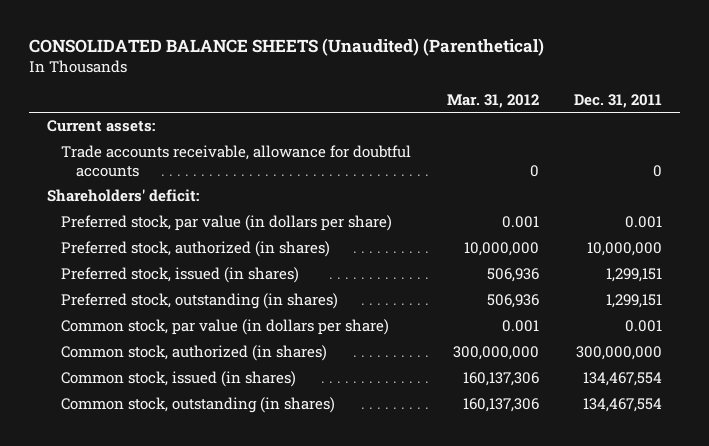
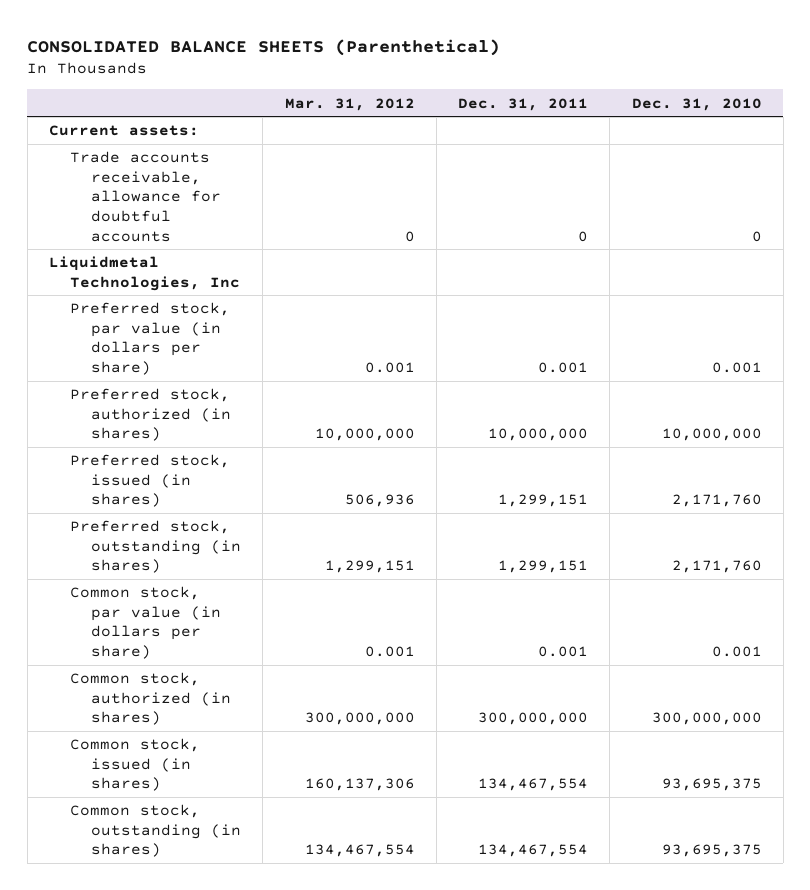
- CONSOLIDATED BALANCE SHEETS (Unaudited) (Parenthetical)
+ CONSOLIDATED BALANCE SHEETS (Parenthetical)
- | Mar. 31, 2012 | Dec. 31, 2011
+ | Mar. 31, 2012 | Dec. 31, 2011 | Dec. 31, 2010
- Shareholders' deficit:
+ Liquidmetal Technologies, Inc
- Preferred stock, outstanding (in shares) | 506,936 | 1,299,151
+ Preferred stock, outstanding (in shares) | 1,299,151 | 1,299,151 | 2,171,760
- Common stock, outstanding (in shares) | 160,137,306 | 134,467,554
+ Common stock, outstanding (in shares) | 134,467,554 | 134,467,554 | 93,695,375

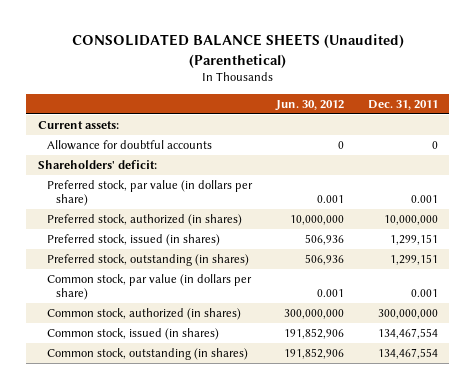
- CONSOLIDATED BALANCE SHEETS (Parenthetical)
+ CONSOLIDATED BALANCE SHEETS (Unaudited) (Parenthetical)
- | Mar. 31, 2012 | Dec. 31, 2011 | Dec. 31, 2010
+ | Jun. 30, 2012 | Dec. 31, 2011
- Trade accounts receivable, allowance for doubtful accounts | 0 | 0 | 0
- Liquidmetal Technologies, Inc
+ Allowance for doubtful accounts | 0 | 0
+ Shareholders' deficit:

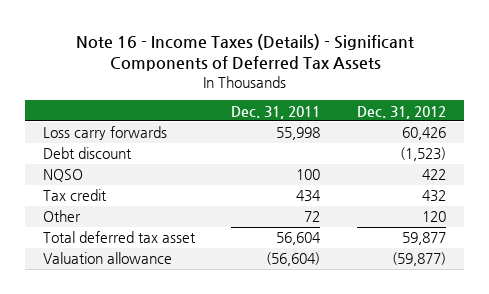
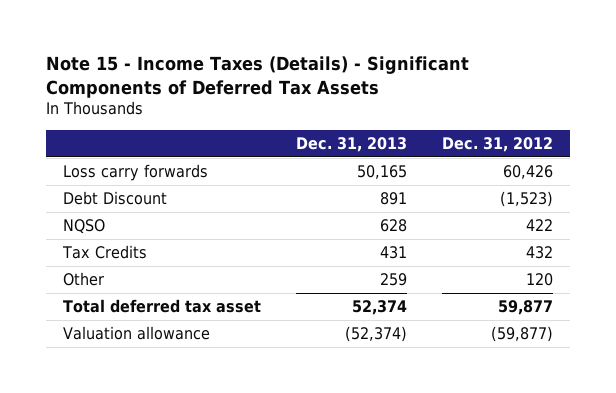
- Note 16 - Income Taxes (Details) - Significant Components of Deferred Tax Assets
+ Note 15 - Income Taxes (Details) - Significant Components of Deferred Tax Assets
- | Dec. 31, 2011 | Dec. 31, 2012
+ | Dec. 31, 2013 | Dec. 31, 2012
- Debt discount | | (1,523)
+ Debt Discount | 891 | (1,523)
- Tax credit | 434 | 432
+ Tax Credits | 431 | 432

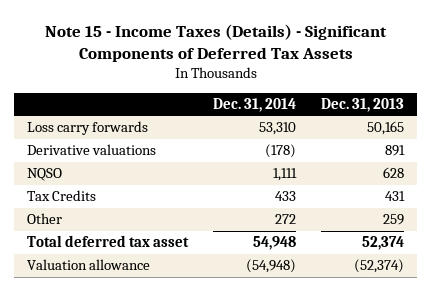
- | Dec. 31, 2013 | Dec. 31, 2012
+ | Dec. 31, 2014 | Dec. 31, 2013
- Debt Discount | 891 | (1,523)
+ Derivative valuations | (178) | 891

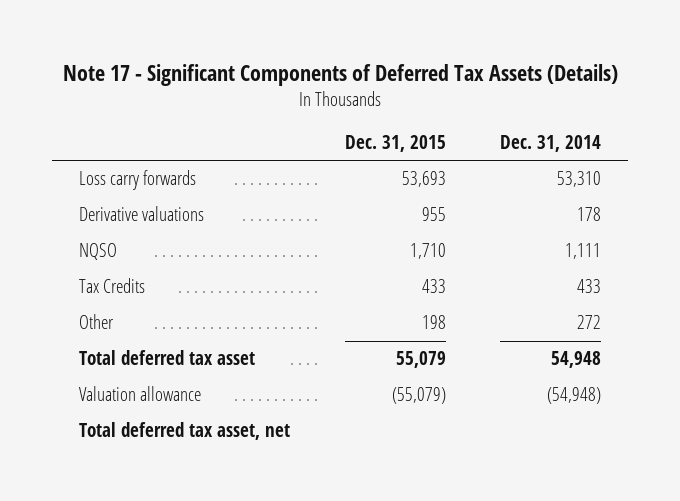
- Note 15 - Income Taxes (Details) - Significant Components of Deferred Tax Assets
+ Note 17 - Significant Components of Deferred Tax Assets (Details)
- | Dec. 31, 2014 | Dec. 31, 2013
+ | Dec. 31, 2015 | Dec. 31, 2014
- Derivative valuations | (178) | 891
+ Derivative valuations | 955 | 178
+ Total deferred tax asset, net

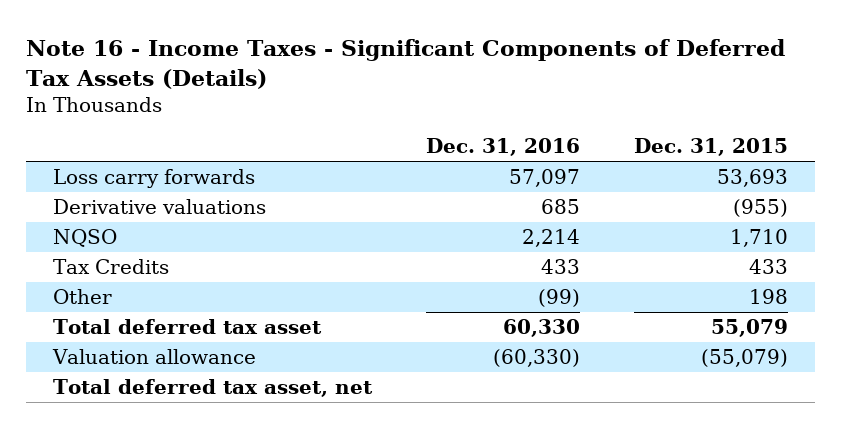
- Note 17 - Significant Components of Deferred Tax Assets (Details)
+ Note 16 - Income Taxes - Significant Components of Deferred Tax Assets (Details)
- | Dec. 31, 2015 | Dec. 31, 2014
+ | Dec. 31, 2016 | Dec. 31, 2015
- Derivative valuations | 955 | 178
+ Derivative valuations | 685 | (955)

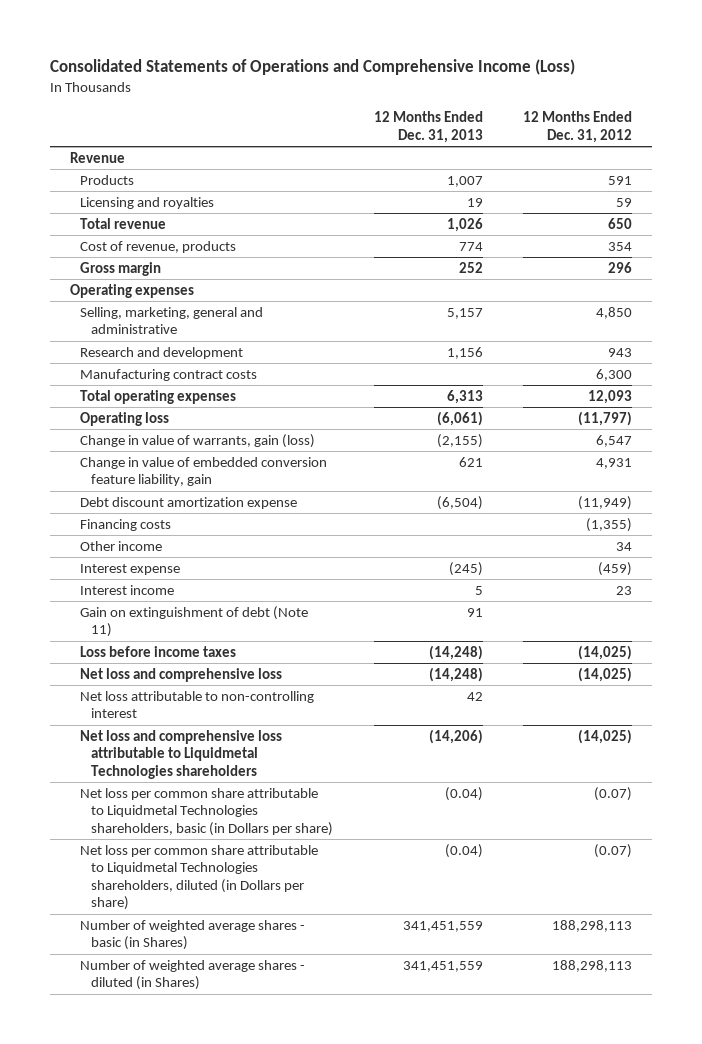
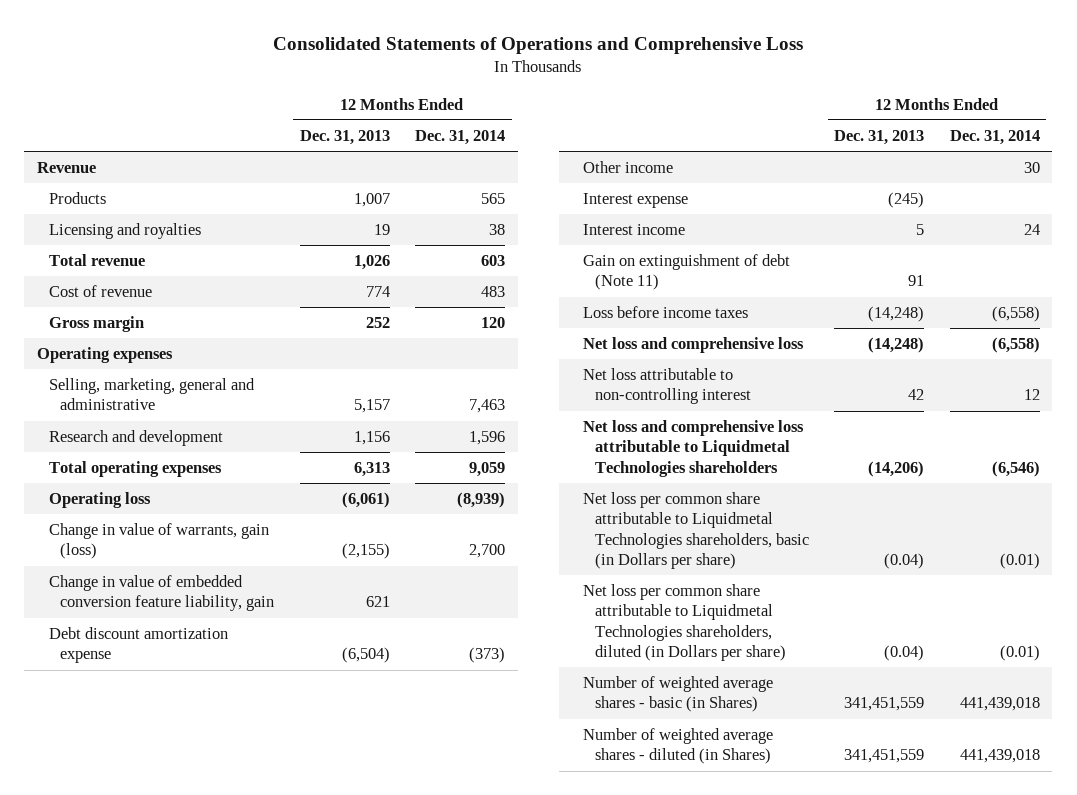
- Consolidated Statements of Operations and Comprehensive Income (Loss)
+ Consolidated Statements of Operations and Comprehensive Loss
- | 12 Months Ended Dec. 31, 2013 | 12 Months Ended Dec. 31, 2012
+ | 12 Months Ended Dec. 31, 2013 | 12 Months Ended Dec. 31, 2014
- Cost of revenue, products | 774 | 354
+ Cost of revenue | 774 | 483
- Manufacturing contract costs | | 6,300
- Financing costs | | (1,355)

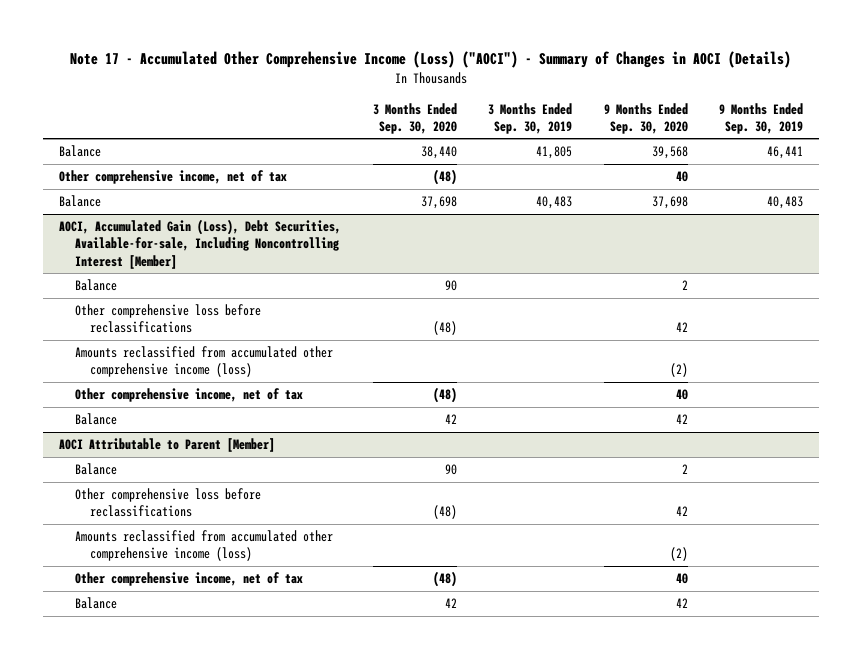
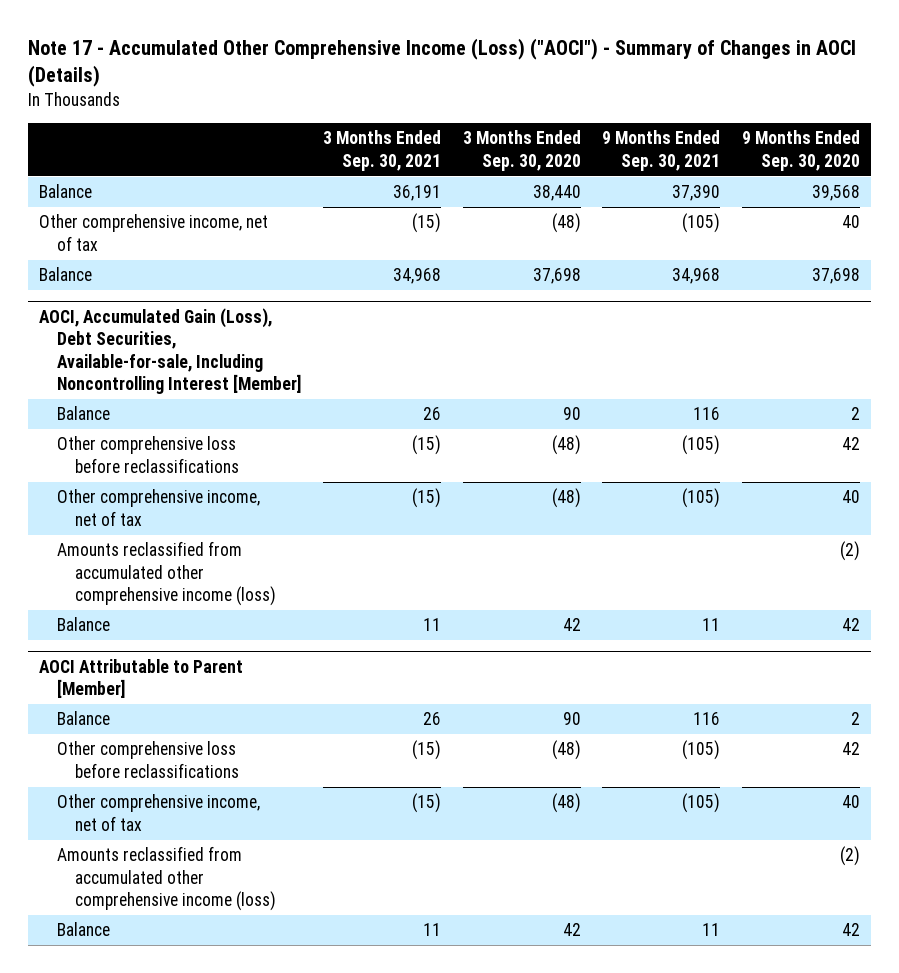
- | 3 Months Ended Sep. 30, 2020 | 3 Months Ended Sep. 30, 2019 | 9 Months Ended Sep. 30, 2020 | 9 Months Ended Sep. 30, 2019
+ | 3 Months Ended Sep. 30, 2021 | 3 Months Ended Sep. 30, 2020 | 9 Months Ended Sep. 30, 2021 | 9 Months Ended Sep. 30, 2020
@ AOCI, Accumulated Gain (Loss), Debt Securities, Available-for-sale, Including Noncontrolling Interest [Member]
moved down: Amounts reclassified from accumulated other comprehensive income (loss) | | | | (2)
@ AOCI Attributable to Parent [Member]
moved down: Amounts reclassified from accumulated other comprehensive income (loss) | | | | (2)

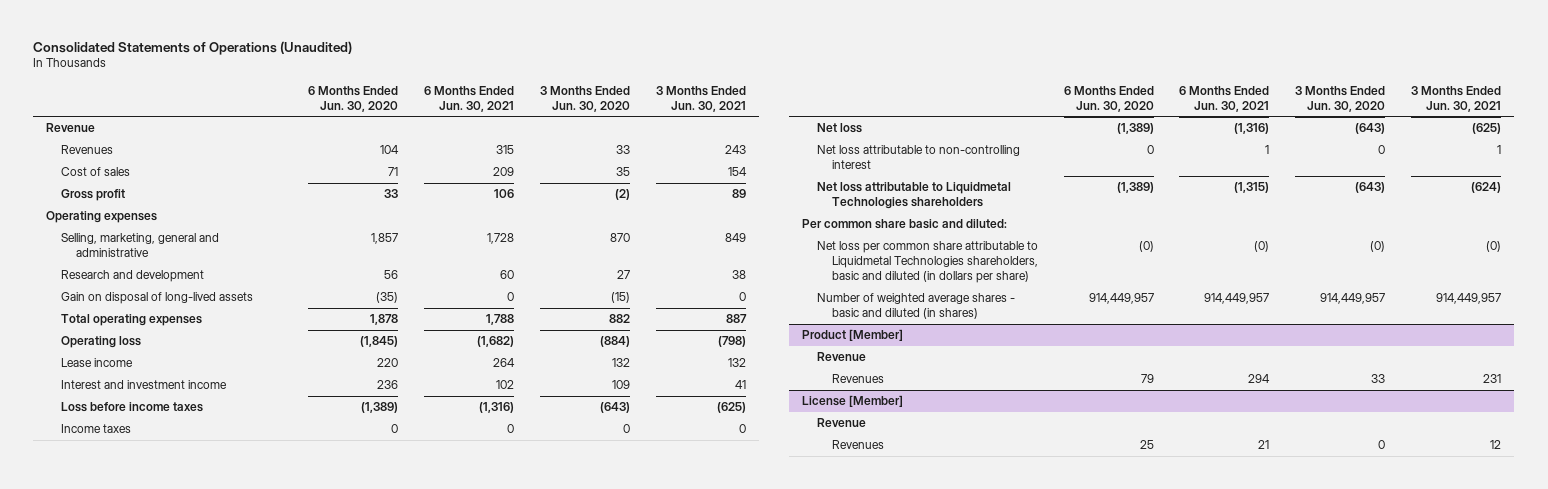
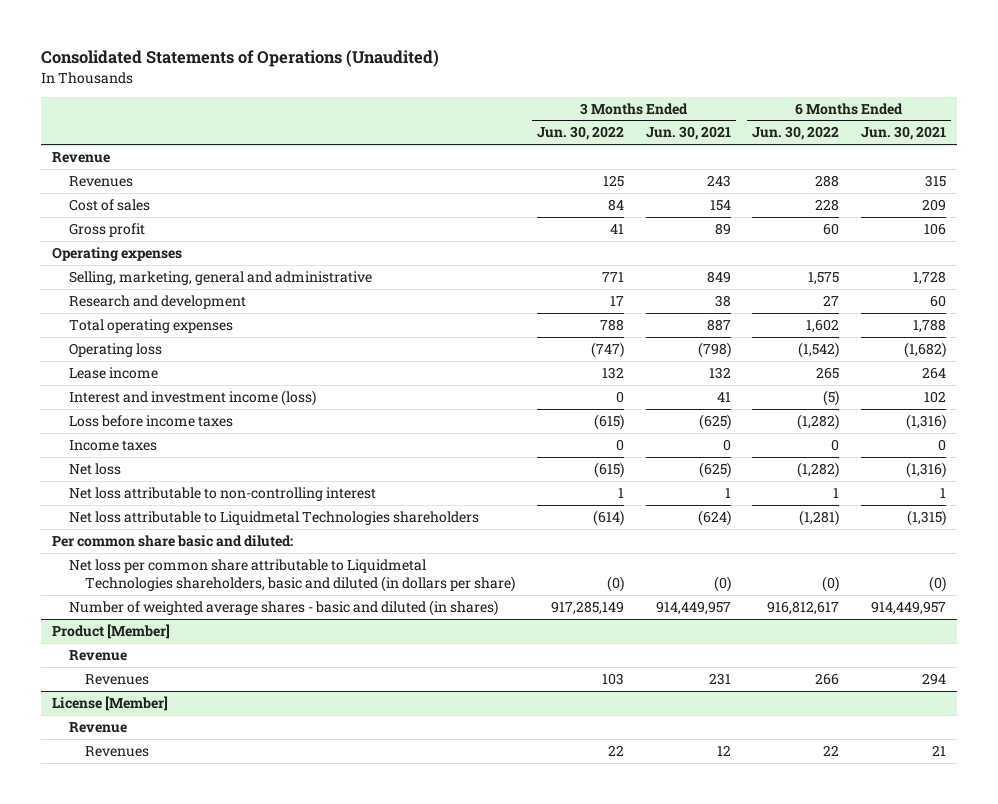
- | 6 Months Ended Jun. 30, 2020 | 6 Months Ended Jun. 30, 2021 | 3 Months Ended Jun. 30, 2020 | 3 Months Ended Jun. 30, 2021
+ | 3 Months Ended Jun. 30, 2022 | 3 Months Ended Jun. 30, 2021 | 6 Months Ended Jun. 30, 2022 | 6 Months Ended Jun. 30, 2021
- Gain on disposal of long-lived assets | (35) | 0 | (15) | 0
- Interest and investment income | 236 | 102 | 109 | 41
+ Interest and investment income (loss) | 0 | 41 | (5) | 102

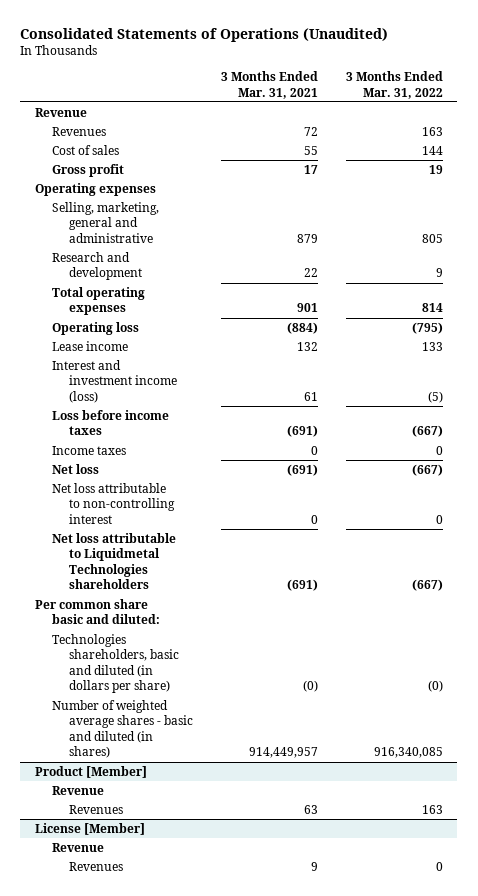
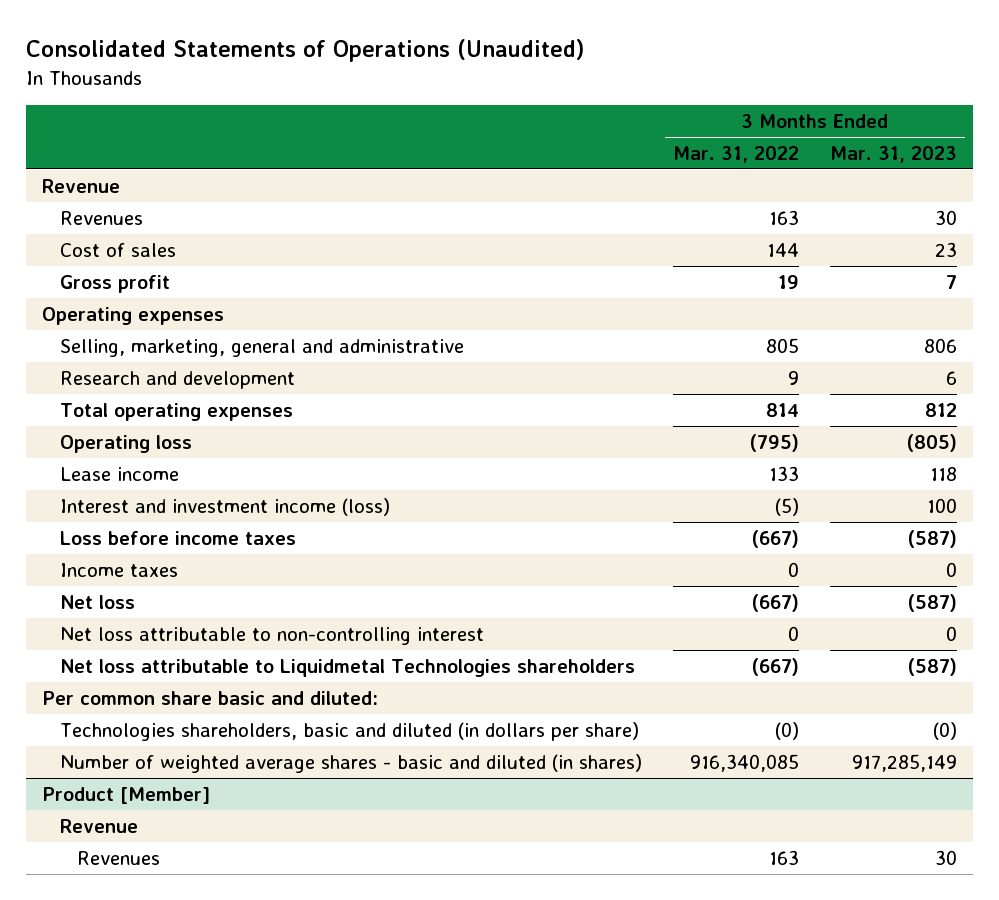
- | 3 Months Ended Mar. 31, 2021 | 3 Months Ended Mar. 31, 2022
+ | 3 Months Ended Mar. 31, 2022 | 3 Months Ended Mar. 31, 2023
- License [Member]
- Revenue
- Revenues | 9 | 0

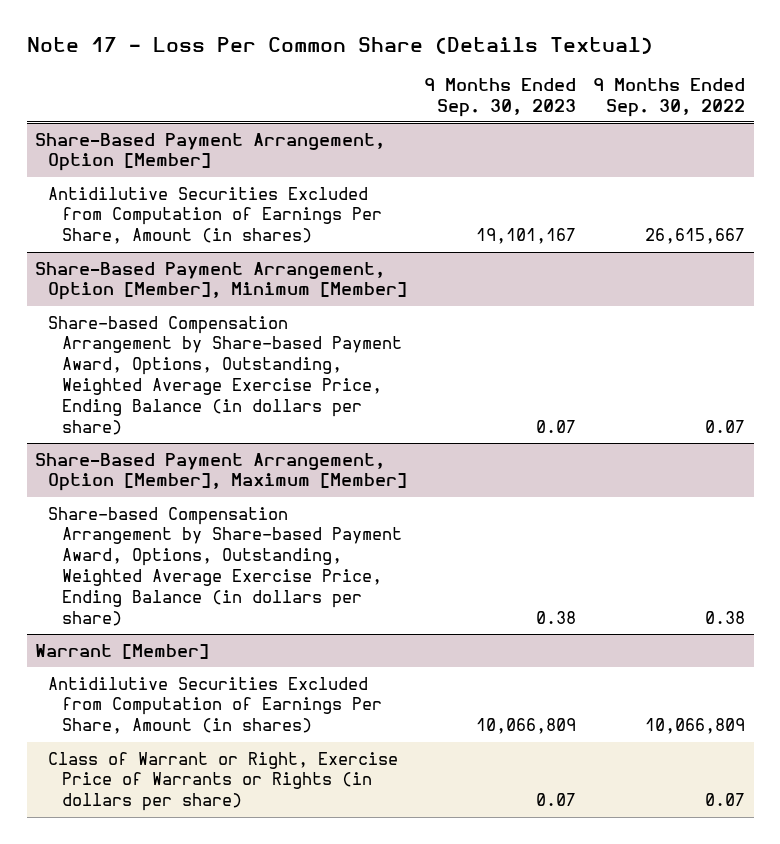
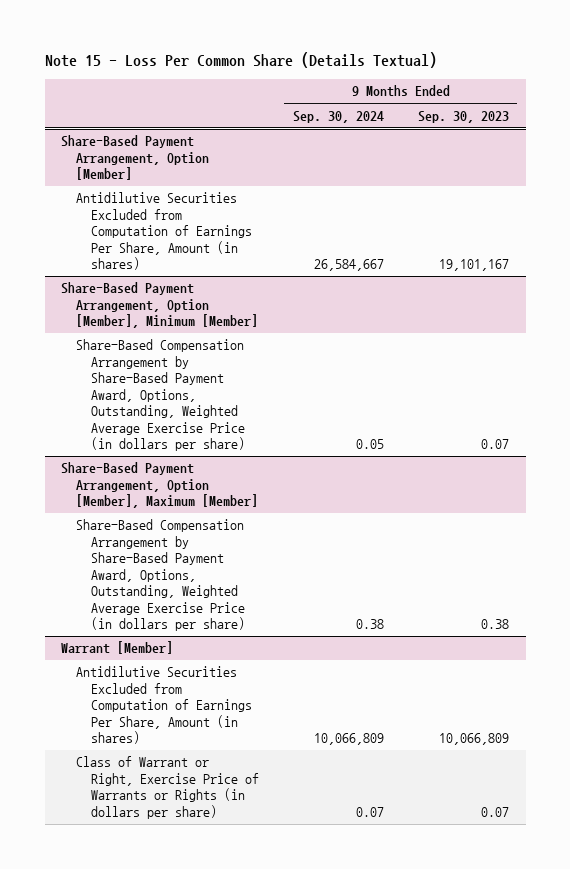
- Note 17 - Loss Per Common Share (Details Textual)
+ Note 15 - Loss Per Common Share (Details Textual)
- | 9 Months Ended Sep. 30, 2023 | 9 Months Ended Sep. 30, 2022
+ | 9 Months Ended Sep. 30, 2024 | 9 Months Ended Sep. 30, 2023
@ Share-Based Payment Arrangement, Option [Member], Minimum [Member]
- Share-based Compensation Arrangement by Share-based Payment Award, Options, Outstanding, Weighted Average Exercise Price, Ending Balance (in dollars per share) | 0.07 | 0.07
+ Share-Based Compensation Arrangement by Share-Based Payment Award, Options, Outstanding, Weighted Average Exercise Price (in dollars per share) | 0.05 | 0.07
@ Share-Based Payment Arrangement, Option [Member], Maximum [Member]
- Share-based Compensation Arrangement by Share-based Payment Award, Options, Outstanding, Weighted Average Exercise Price, Ending Balance (in dollars per share) | 0.38 | 0.38
+ Share-Based Compensation Arrangement by Share-Based Payment Award, Options, Outstanding, Weighted Average Exercise Price (in dollars per share) | 0.38 | 0.38

